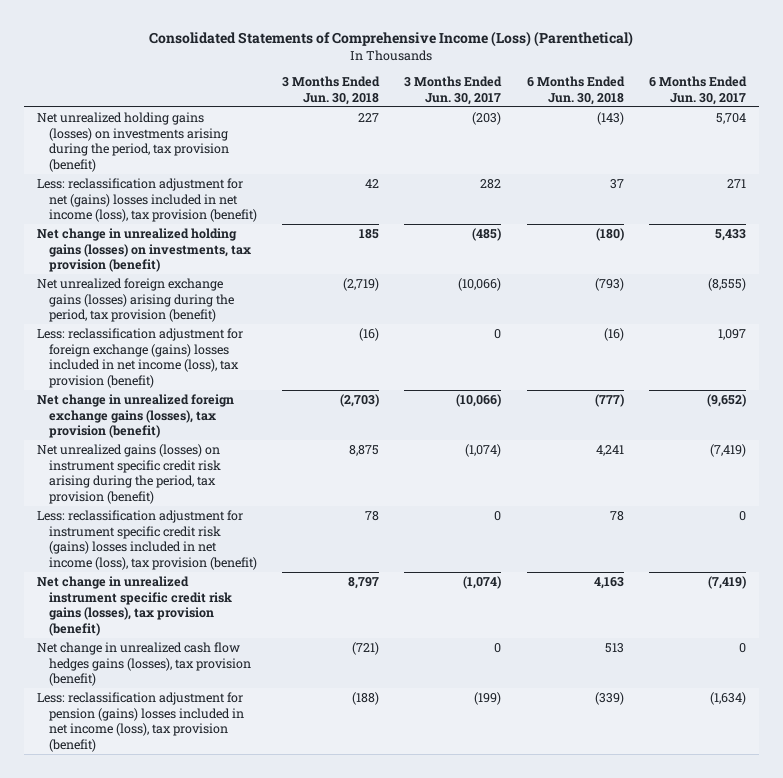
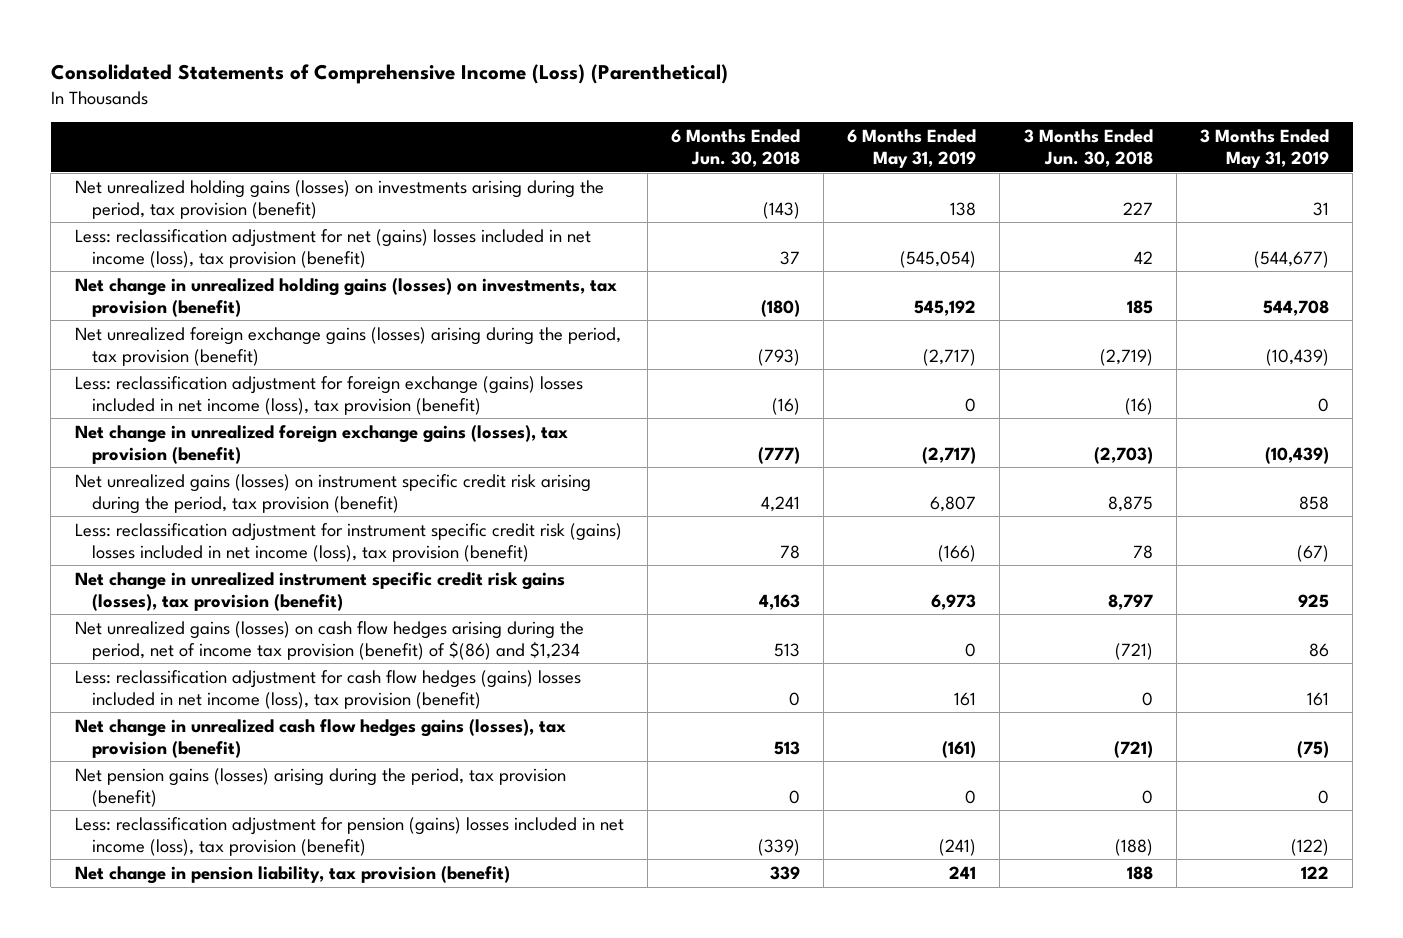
- | 3 Months Ended Jun. 30, 2018 | 3 Months Ended Jun. 30, 2017 | 6 Months Ended Jun. 30, 2018 | 6 Months Ended Jun. 30, 2017
+ | 6 Months Ended Jun. 30, 2018 | 6 Months Ended May 31, 2019 | 3 Months Ended Jun. 30, 2018 | 3 Months Ended May 31, 2019
+ Net unrealized gains (losses) on cash flow hedges arising during the period, net of income tax provision (benefit) of $(86) and $1,234 | 513 | 0 | (721) | 86
+ Less: reclassification adjustment for cash flow hedges (gains) losses included in net income (loss), tax provision (benefit) | 0 | 161 | 0 | 161
+ Net pension gains (losses) arising during the period, tax provision (benefit) | 0 | 0 | 0 | 0
+ Net change in pension liability, tax provision (benefit) | 339 | 241 | 188 | 122

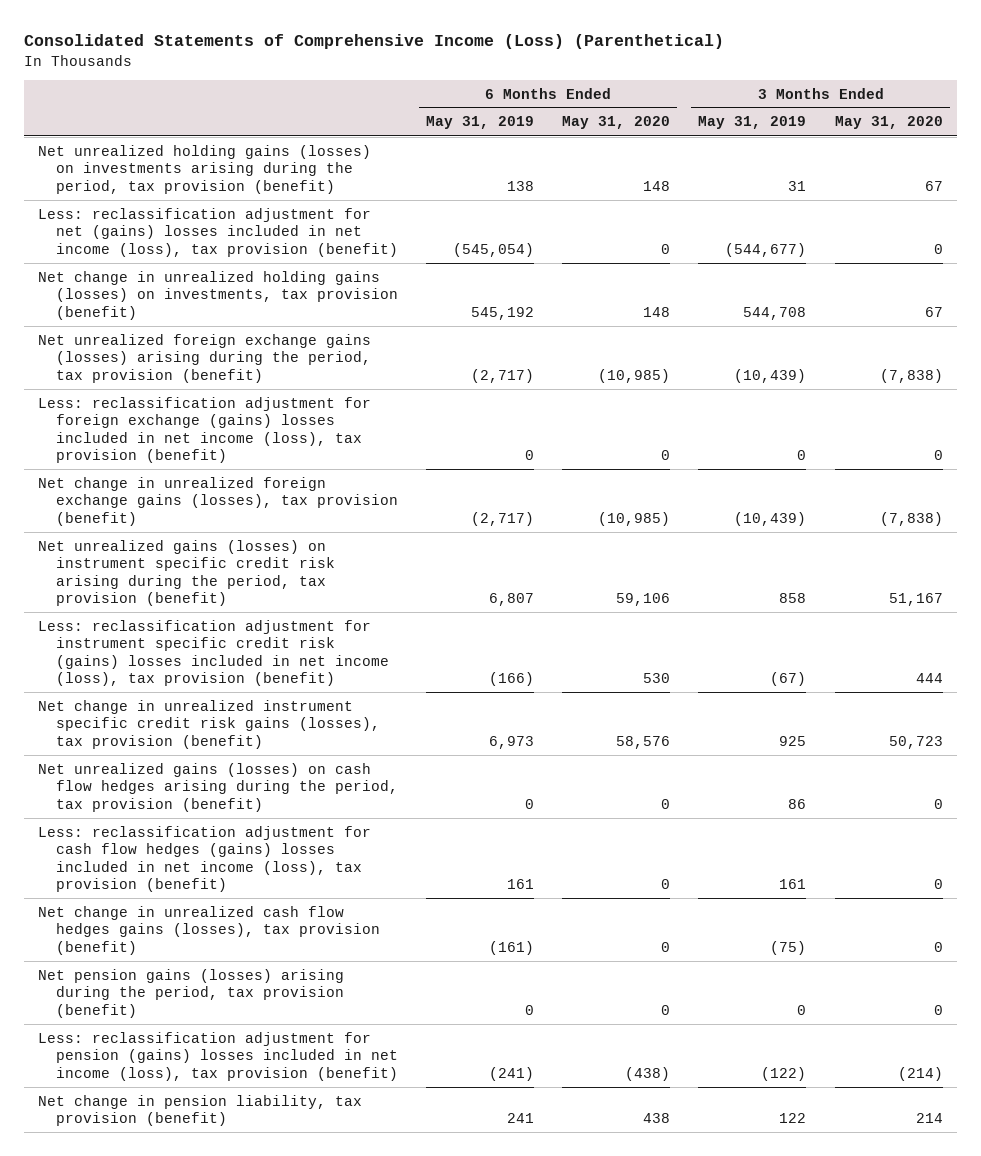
- | 6 Months Ended Jun. 30, 2018 | 6 Months Ended May 31, 2019 | 3 Months Ended Jun. 30, 2018 | 3 Months Ended May 31, 2019
+ | 6 Months Ended May 31, 2019 | 6 Months Ended May 31, 2020 | 3 Months Ended May 31, 2019 | 3 Months Ended May 31, 2020
- Net unrealized gains (losses) on cash flow hedges arising during the period, net of income tax provision (benefit) of $(86) and $1,234 | 513 | 0 | (721) | 86
+ Net unrealized gains (losses) on cash flow hedges arising during the period, tax provision (benefit) | 0 | 0 | 86 | 0

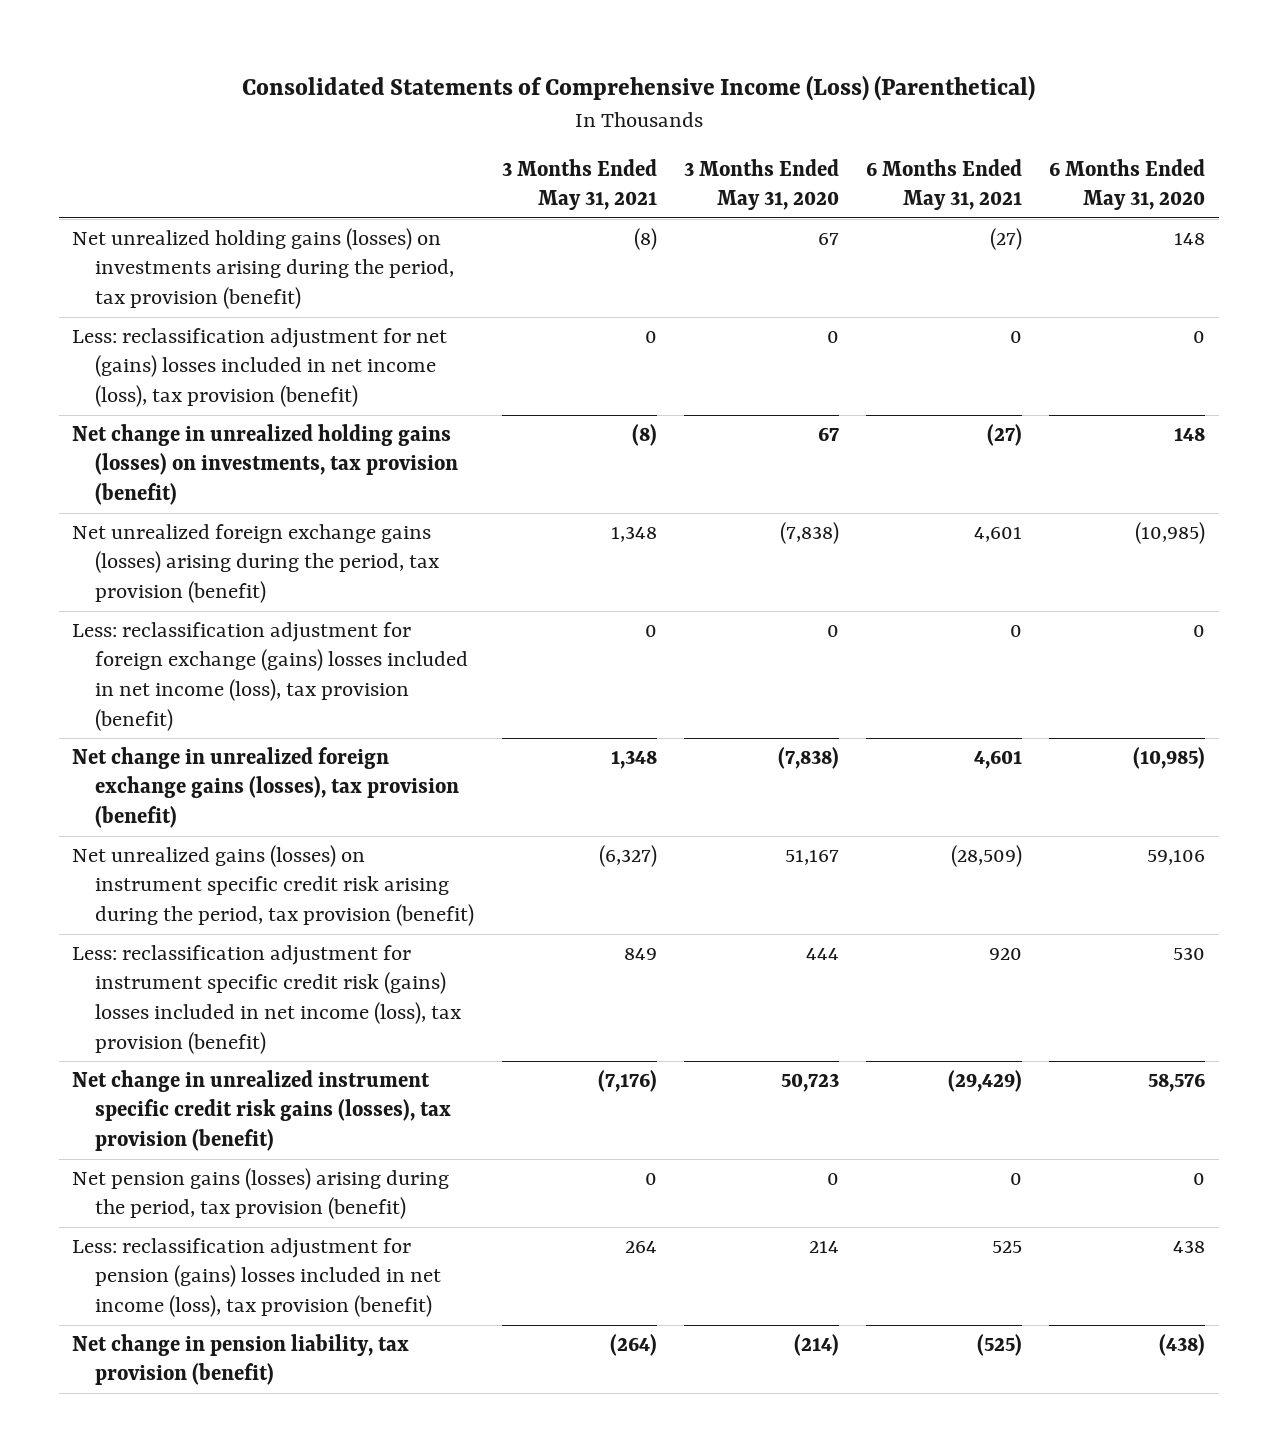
- | 6 Months Ended May 31, 2019 | 6 Months Ended May 31, 2020 | 3 Months Ended May 31, 2019 | 3 Months Ended May 31, 2020
+ | 3 Months Ended May 31, 2021 | 3 Months Ended May 31, 2020 | 6 Months Ended May 31, 2021 | 6 Months Ended May 31, 2020
- Net unrealized gains (losses) on cash flow hedges arising during the period, tax provision (benefit) | 0 | 0 | 86 | 0
- Less: reclassification adjustment for cash flow hedges (gains) losses included in net income (loss), tax provision (benefit) | 161 | 0 | 161 | 0
- Net change in unrealized cash flow hedges gains (losses), tax provision (benefit) | (161) | 0 | (75) | 0
- Less: reclassification adjustment for pension (gains) losses included in net income (loss), tax provision (benefit) | (241) | (438) | (122) | (214)
- Net change in pension liability, tax provision (benefit) | 241 | 438 | 122 | 214
+ Less: reclassification adjustment for pension (gains) losses included in net income (loss), tax provision (benefit) | 264 | 214 | 525 | 438
+ Net change in pension liability, tax provision (benefit) | (264) | (214) | (525) | (438)

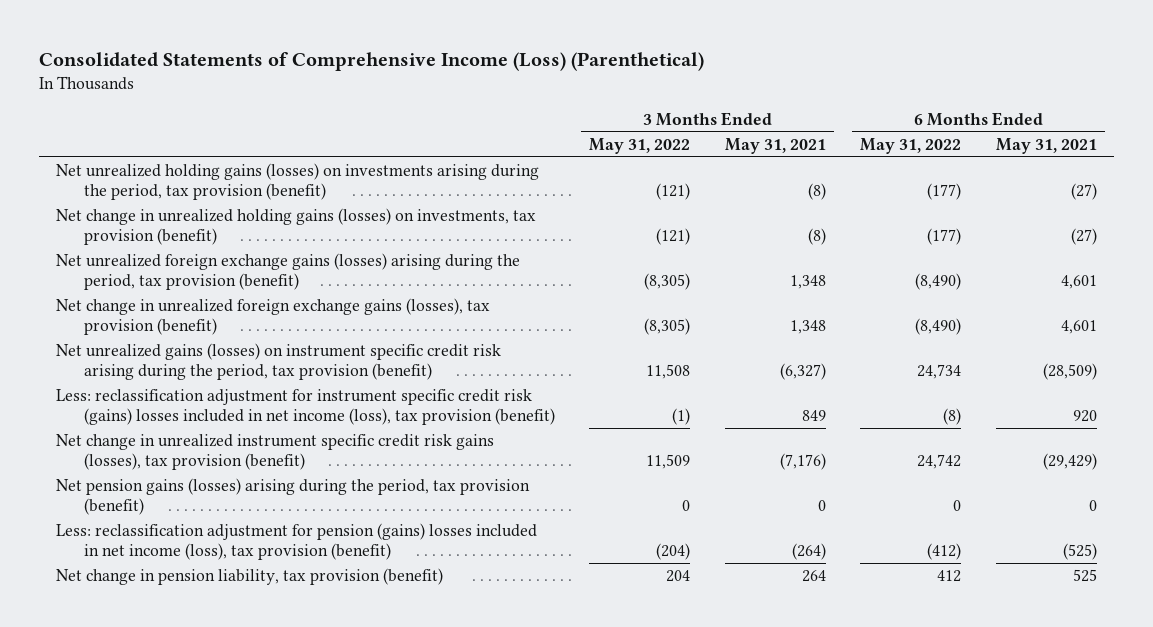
- | 3 Months Ended May 31, 2021 | 3 Months Ended May 31, 2020 | 6 Months Ended May 31, 2021 | 6 Months Ended May 31, 2020
+ | 3 Months Ended May 31, 2022 | 3 Months Ended May 31, 2021 | 6 Months Ended May 31, 2022 | 6 Months Ended May 31, 2021
- Less: reclassification adjustment for net (gains) losses included in net income (loss), tax provision (benefit) | 0 | 0 | 0 | 0
- Less: reclassification adjustment for foreign exchange (gains) losses included in net income (loss), tax provision (benefit) | 0 | 0 | 0 | 0
- Less: reclassification adjustment for pension (gains) losses included in net income (loss), tax provision (benefit) | 264 | 214 | 525 | 438
- Net change in pension liability, tax provision (benefit) | (264) | (214) | (525) | (438)
+ Less: reclassification adjustment for pension (gains) losses included in net income (loss), tax provision (benefit) | (204) | (264) | (412) | (525)
+ Net change in pension liability, tax provision (benefit) | 204 | 264 | 412 | 525

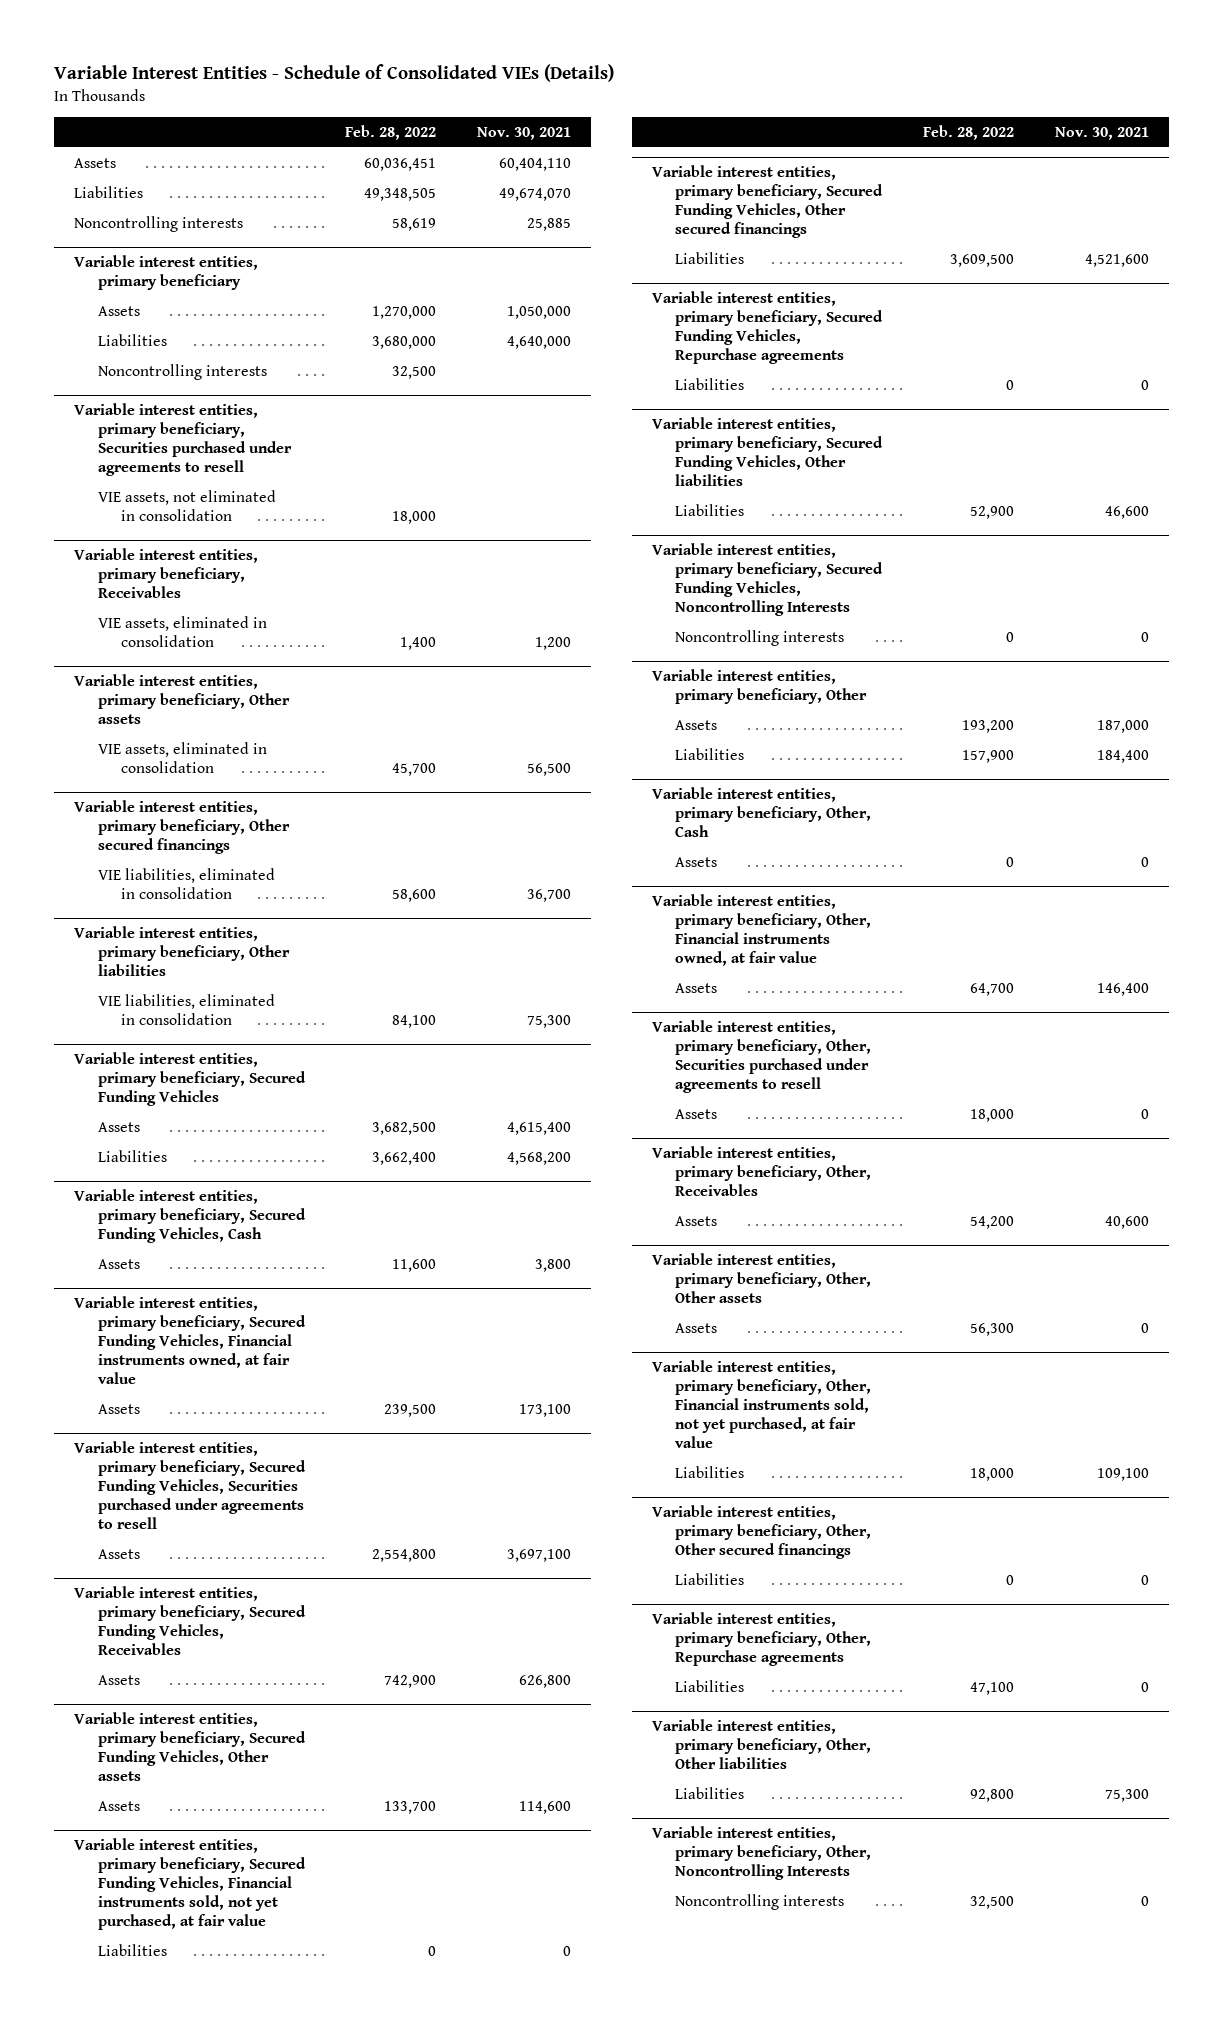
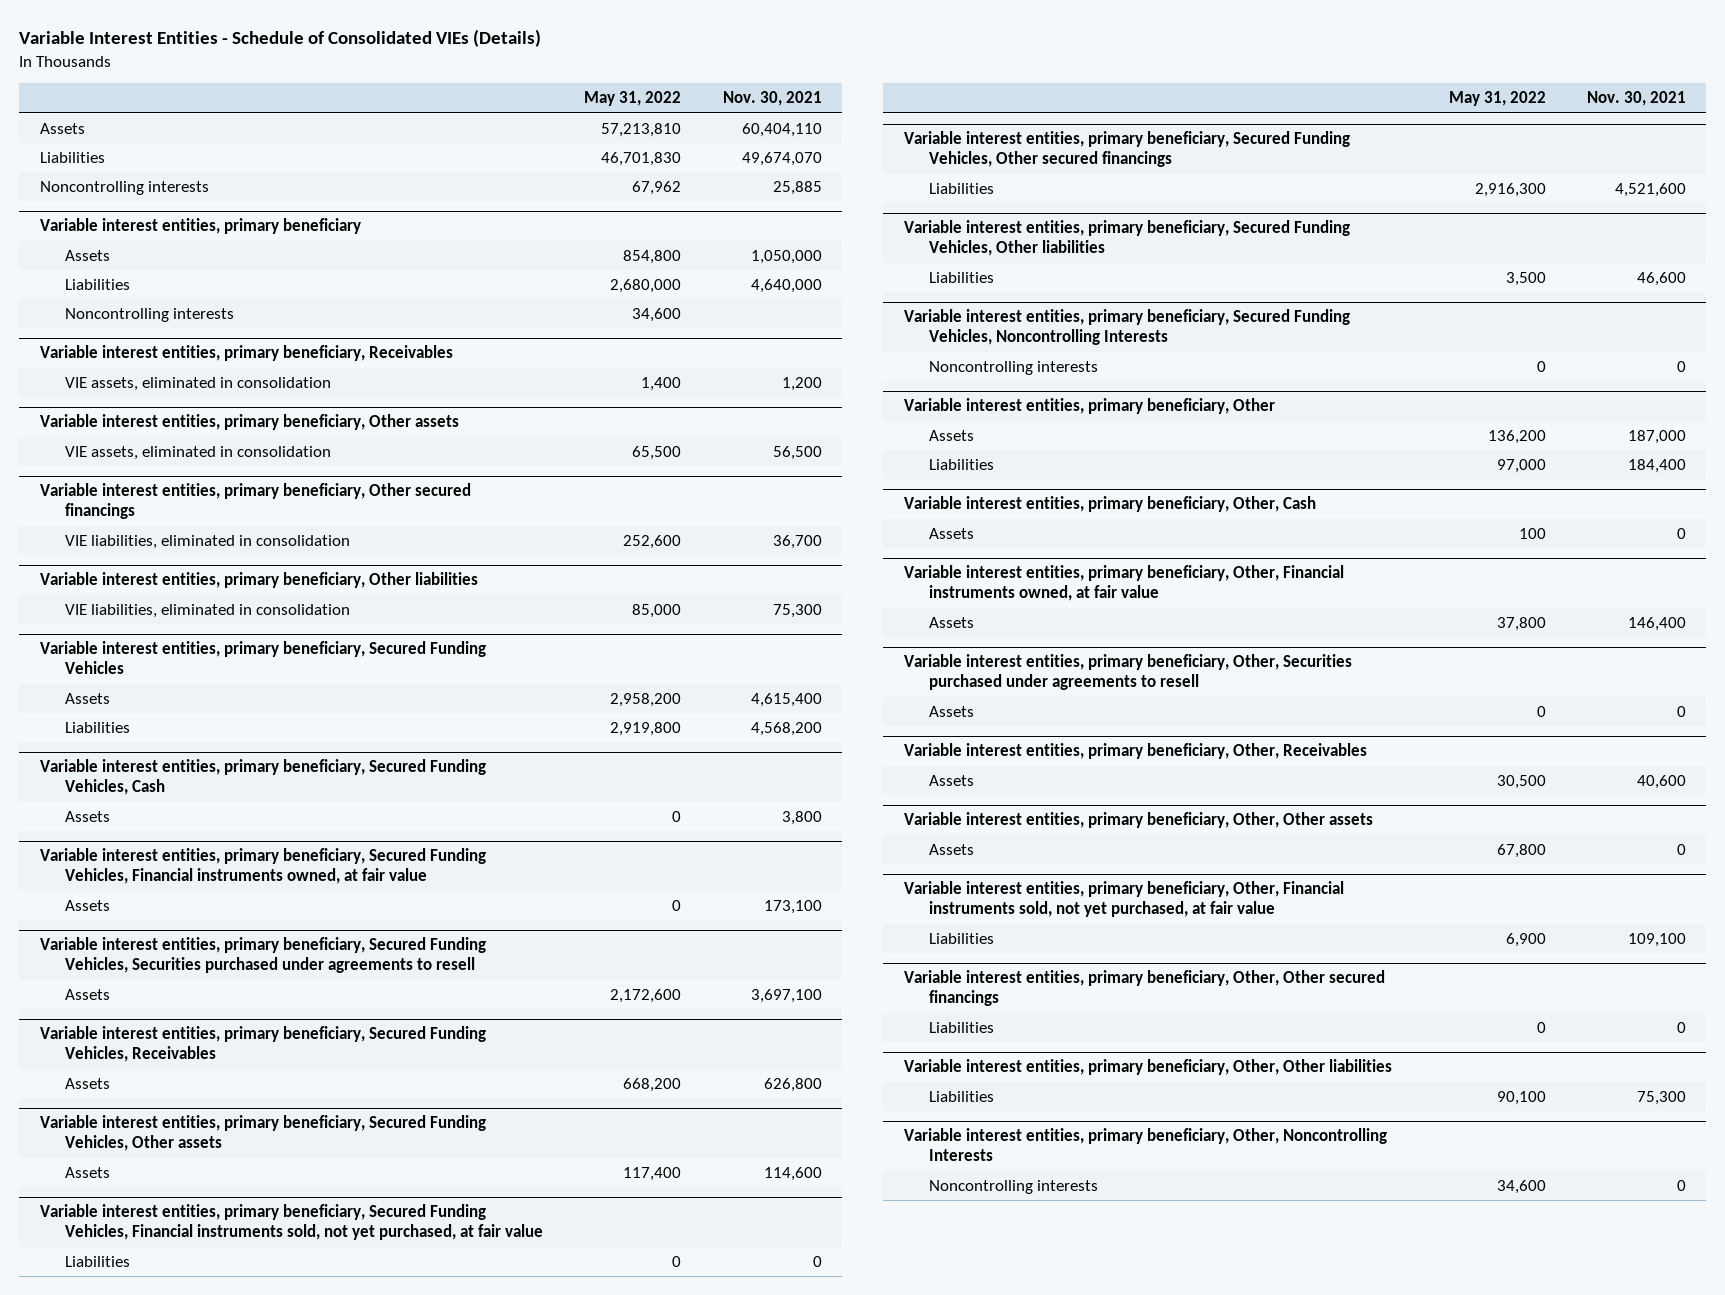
- | Feb. 28, 2022 | Nov. 30, 2021
+ | May 31, 2022 | Nov. 30, 2021
- Variable interest entities, primary beneficiary, Securities purchased under agreements to resell
- VIE assets, not eliminated in consolidation | 18,000 |
- Variable interest entities, primary beneficiary, Secured Funding Vehicles, Repurchase agreements
- Liabilities | 0 | 0
- Variable interest entities, primary beneficiary, Other, Repurchase agreements
- Liabilities | 47,100 | 0

